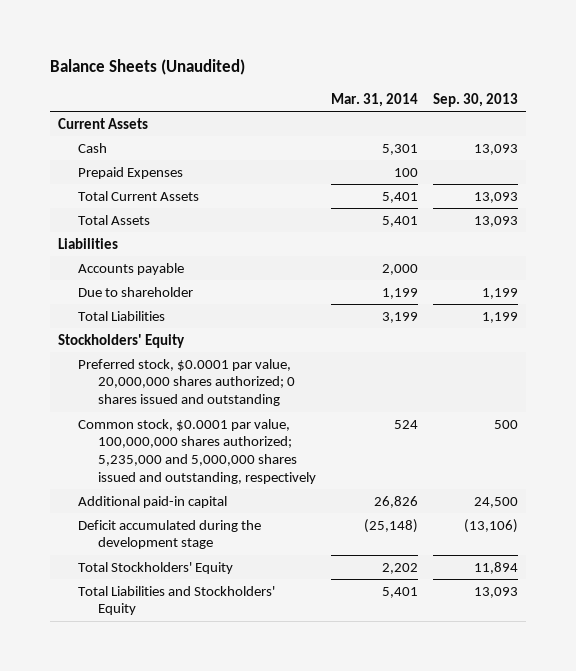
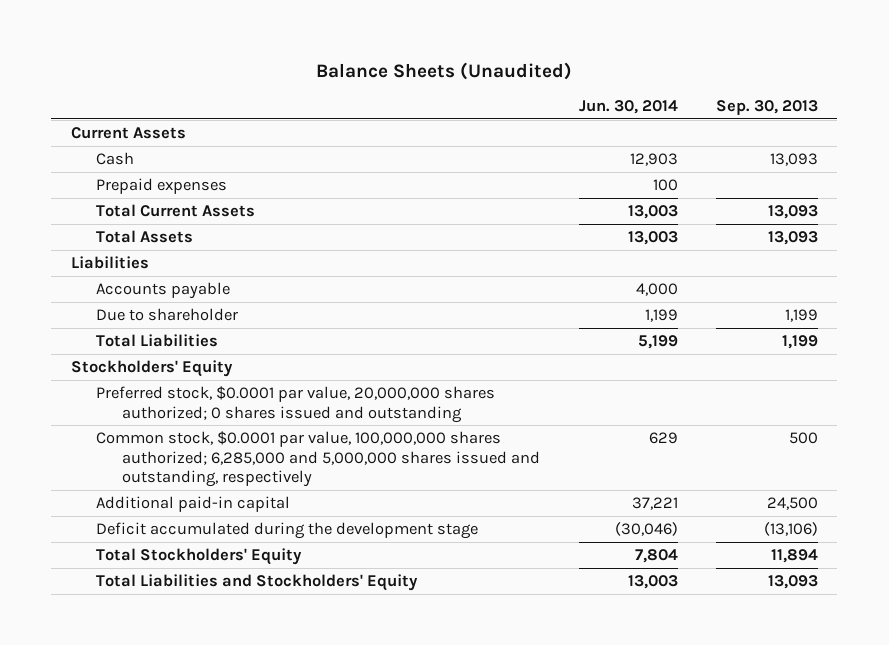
- | Mar. 31, 2014 | Sep. 30, 2013
+ | Jun. 30, 2014 | Sep. 30, 2013
- Prepaid Expenses | 100 |
+ Prepaid expenses | 100 |
- Common stock, $0.0001 par value, 100,000,000 shares authorized; 5,235,000 and 5,000,000 shares issued and outstanding, respectively | 524 | 500
+ Common stock, $0.0001 par value, 100,000,000 shares authorized; 6,285,000 and 5,000,000 shares issued and outstanding, respectively | 629 | 500

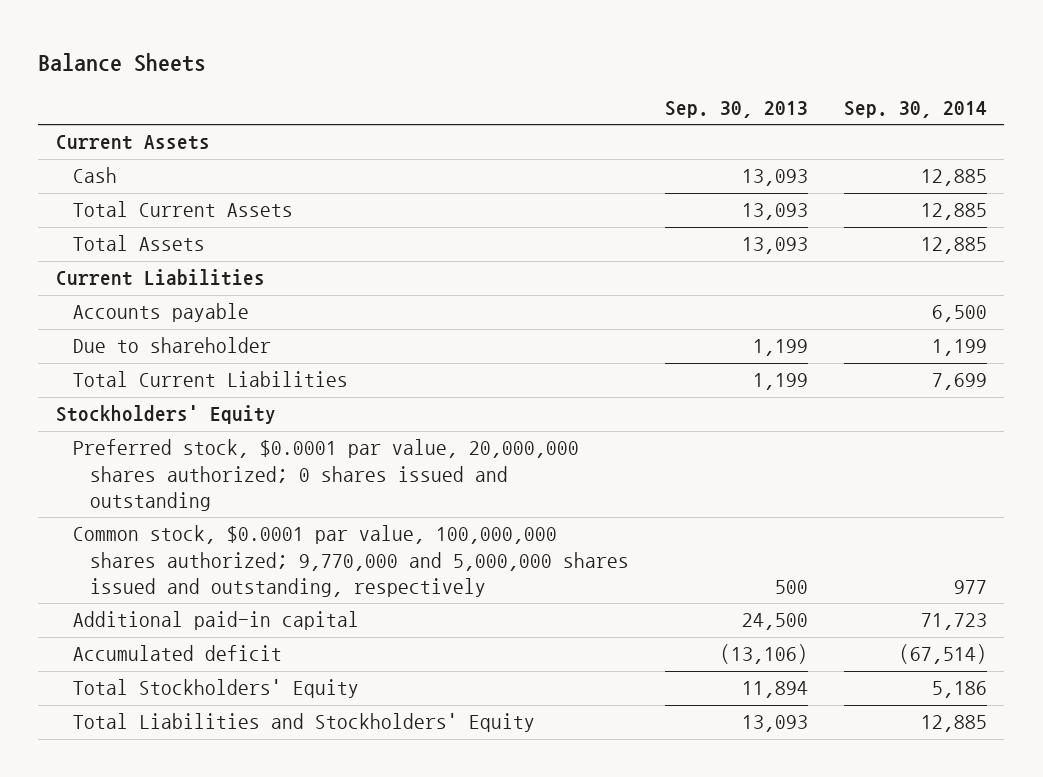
- Balance Sheets (Unaudited)
+ Balance Sheets
- | Jun. 30, 2014 | Sep. 30, 2013
+ | Sep. 30, 2013 | Sep. 30, 2014
- Prepaid expenses | 100 |
- Liabilities
+ Current Liabilities
- Total Liabilities | 5,199 | 1,199
+ Total Current Liabilities | 1,199 | 7,699
- Common stock, $0.0001 par value, 100,000,000 shares authorized; 6,285,000 and 5,000,000 shares issued and outstanding, respectively | 629 | 500
+ Common stock, $0.0001 par value, 100,000,000 shares authorized; 9,770,000 and 5,000,000 shares issued and outstanding, respectively | 500 | 977
- Deficit accumulated during the development stage | (30,046) | (13,106)
+ Accumulated deficit | (13,106) | (67,514)

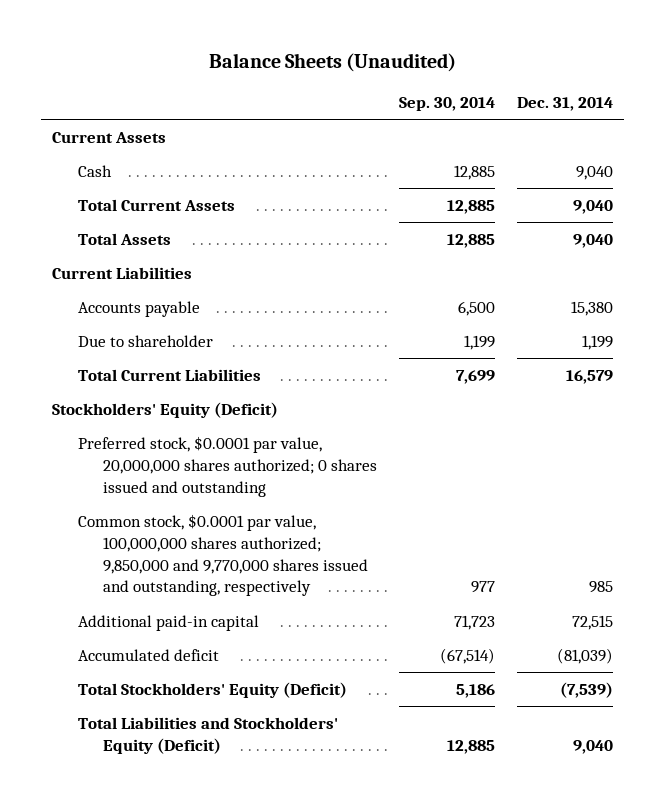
- Balance Sheets
+ Balance Sheets (Unaudited)
- | Sep. 30, 2013 | Sep. 30, 2014
+ | Sep. 30, 2014 | Dec. 31, 2014
- Stockholders' Equity
+ Stockholders' Equity (Deficit)
- Common stock, $0.0001 par value, 100,000,000 shares authorized; 9,770,000 and 5,000,000 shares issued and outstanding, respectively | 500 | 977
+ Common stock, $0.0001 par value, 100,000,000 shares authorized; 9,850,000 and 9,770,000 shares issued and outstanding, respectively | 977 | 985
- Total Stockholders' Equity | 11,894 | 5,186
- Total Liabilities and Stockholders' Equity | 13,093 | 12,885
+ Total Stockholders' Equity (Deficit) | 5,186 | (7,539)
+ Total Liabilities and Stockholders' Equity (Deficit) | 12,885 | 9,040

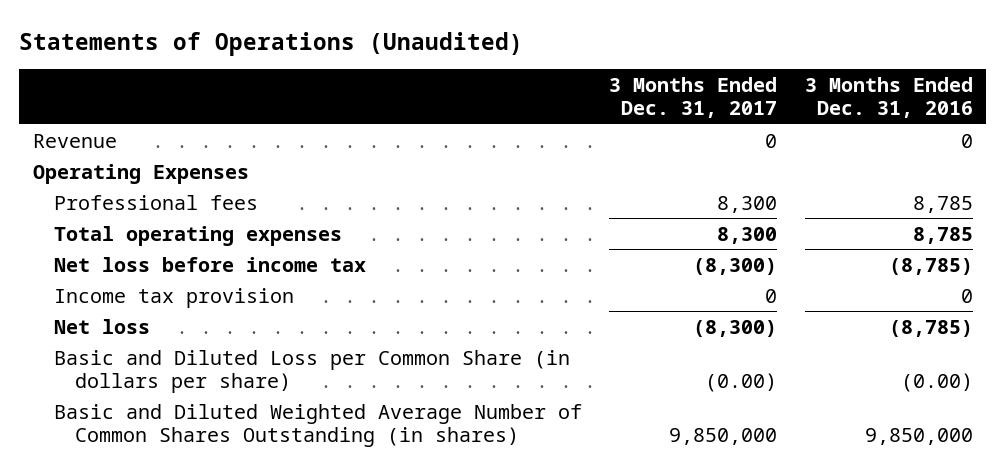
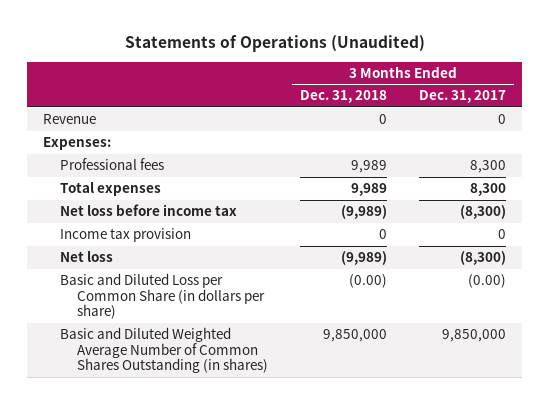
- | 3 Months Ended Dec. 31, 2017 | 3 Months Ended Dec. 31, 2016
+ | 3 Months Ended Dec. 31, 2018 | 3 Months Ended Dec. 31, 2017
- Operating Expenses
+ Expenses:
- Total operating expenses | 8,300 | 8,785
+ Total expenses | 9,989 | 8,300

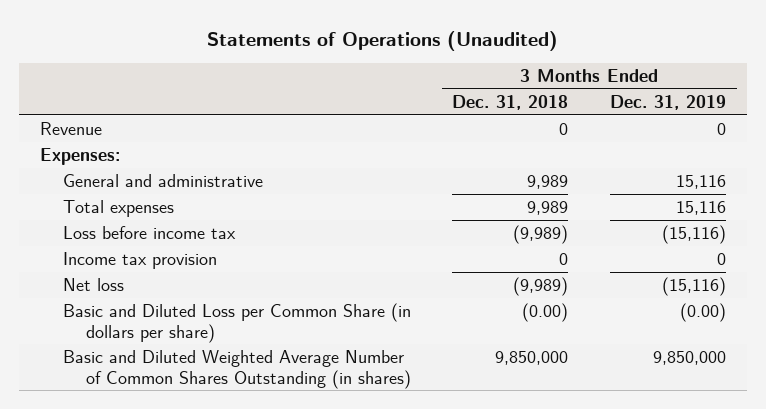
- | 3 Months Ended Dec. 31, 2018 | 3 Months Ended Dec. 31, 2017
+ | 3 Months Ended Dec. 31, 2018 | 3 Months Ended Dec. 31, 2019
- Professional fees | 9,989 | 8,300
+ General and administrative | 9,989 | 15,116
- Net loss before income tax | (9,989) | (8,300)
+ Loss before income tax | (9,989) | (15,116)

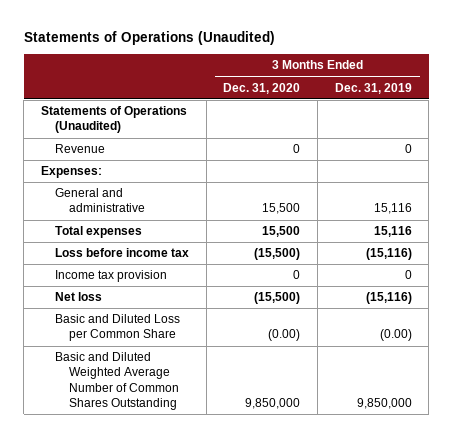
- | 3 Months Ended Dec. 31, 2018 | 3 Months Ended Dec. 31, 2019
+ | 3 Months Ended Dec. 31, 2020 | 3 Months Ended Dec. 31, 2019
+ Statements of Operations (Unaudited)
- Basic and Diluted Loss per Common Share (in dollars per share) | (0.00) | (0.00)
- Basic and Diluted Weighted Average Number of Common Shares Outstanding (in shares) | 9,850,000 | 9,850,000
+ Basic and Diluted Loss per Common Share | (0.00) | (0.00)
+ Basic and Diluted Weighted Average Number of Common Shares Outstanding | 9,850,000 | 9,850,000

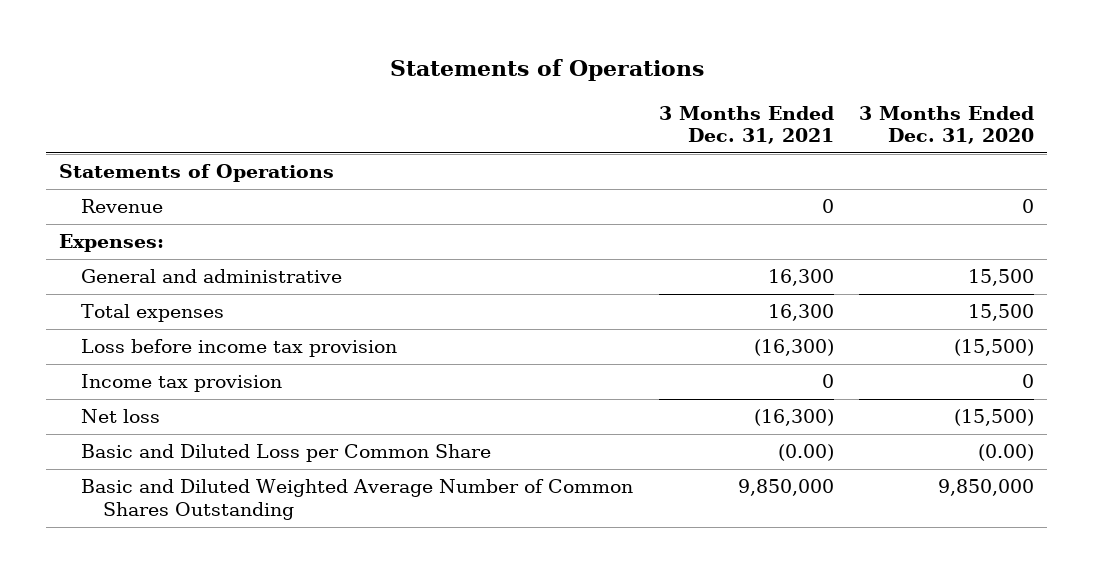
- Statements of Operations (Unaudited)
+ Statements of Operations
- | 3 Months Ended Dec. 31, 2020 | 3 Months Ended Dec. 31, 2019
+ | 3 Months Ended Dec. 31, 2021 | 3 Months Ended Dec. 31, 2020
- Statements of Operations (Unaudited)
+ Statements of Operations
- Loss before income tax | (15,500) | (15,116)
+ Loss before income tax provision | (16,300) | (15,500)

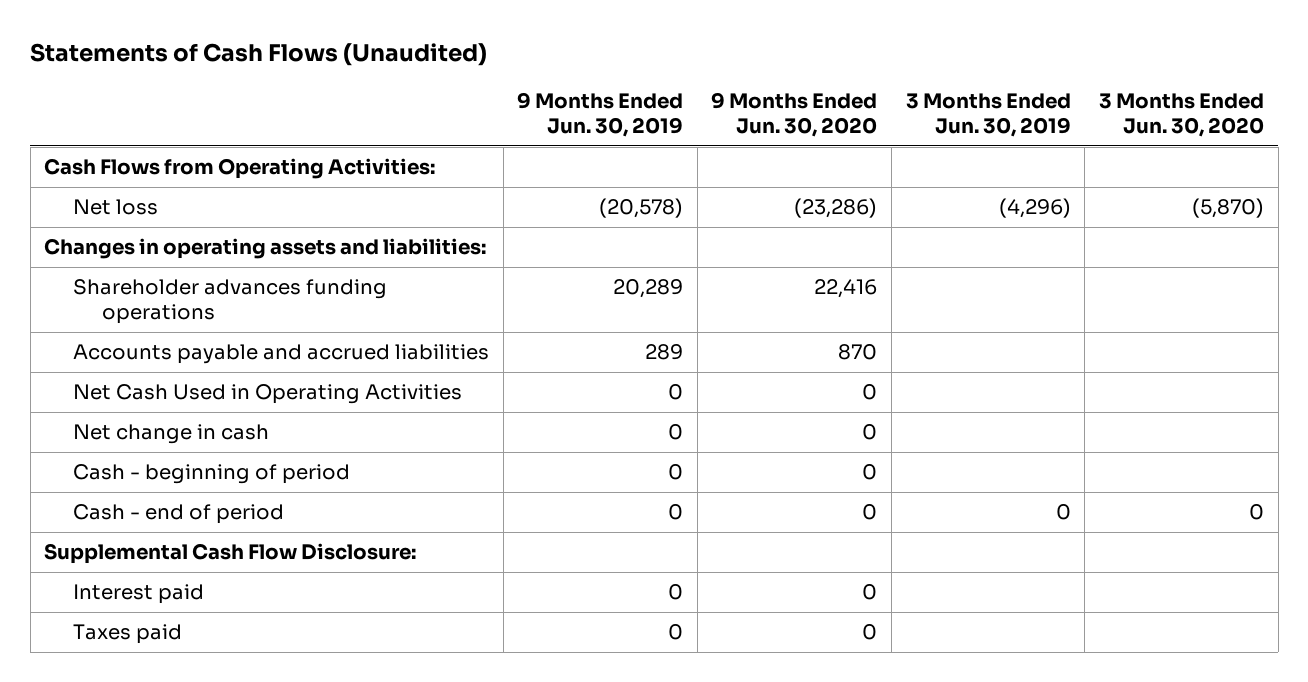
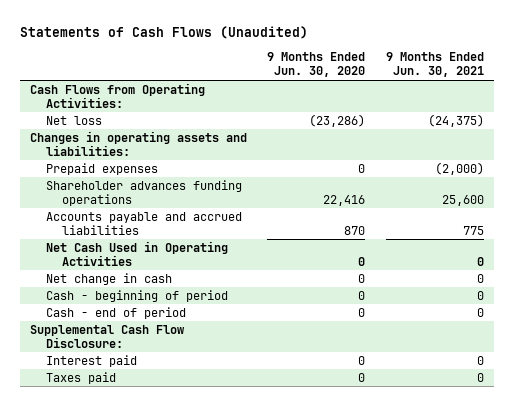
- | 9 Months Ended Jun. 30, 2019 | 9 Months Ended Jun. 30, 2020 | 3 Months Ended Jun. 30, 2019 | 3 Months Ended Jun. 30, 2020
+ | 9 Months Ended Jun. 30, 2020 | 9 Months Ended Jun. 30, 2021
+ Prepaid expenses | 0 | (2,000)

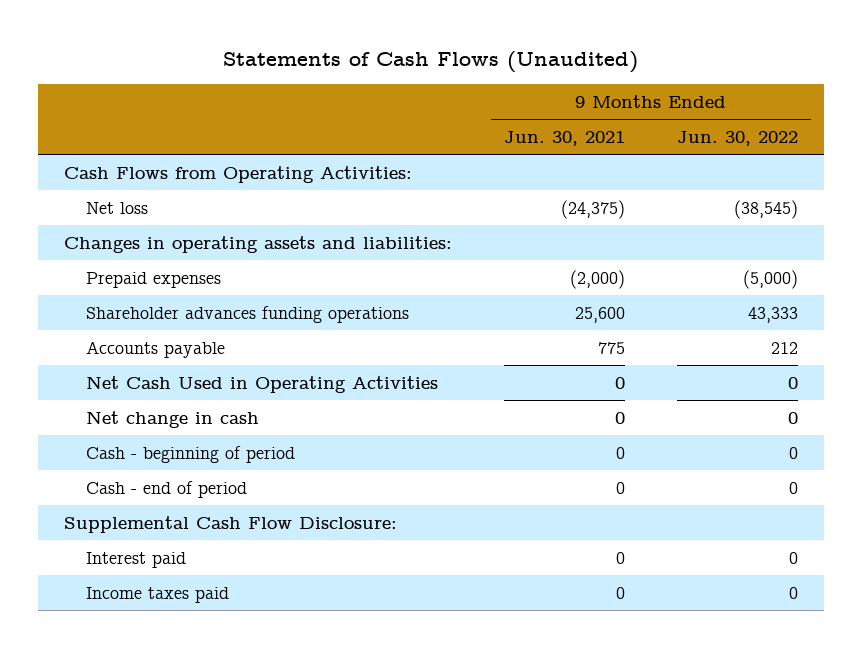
- | 9 Months Ended Jun. 30, 2020 | 9 Months Ended Jun. 30, 2021
+ | 9 Months Ended Jun. 30, 2021 | 9 Months Ended Jun. 30, 2022
- Accounts payable and accrued liabilities | 870 | 775
+ Accounts payable | 775 | 212
- Taxes paid | 0 | 0
+ Income taxes paid | 0 | 0

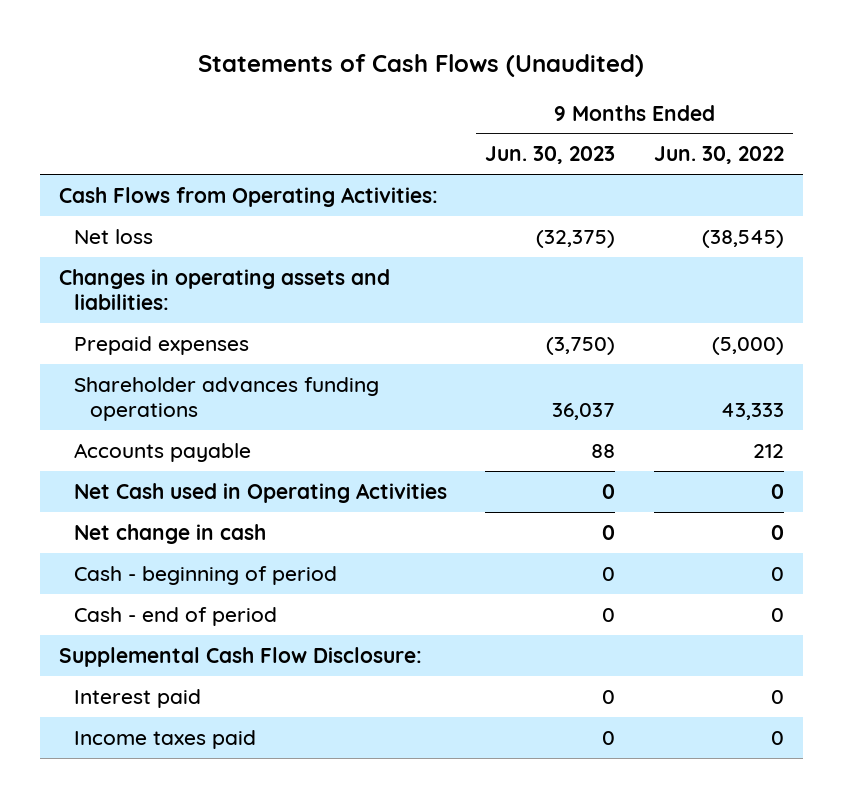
- | 9 Months Ended Jun. 30, 2021 | 9 Months Ended Jun. 30, 2022
+ | 9 Months Ended Jun. 30, 2023 | 9 Months Ended Jun. 30, 2022
- Net Cash Used in Operating Activities | 0 | 0
+ Net Cash used in Operating Activities | 0 | 0

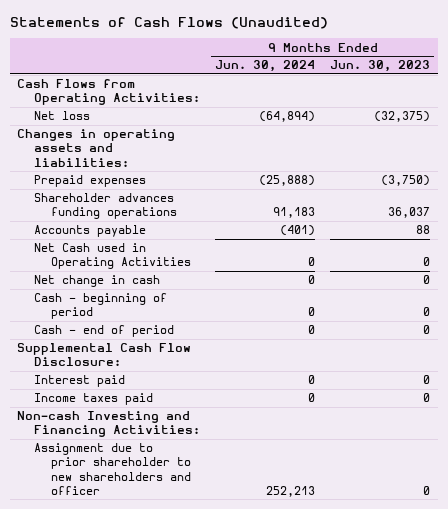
- | 9 Months Ended Jun. 30, 2023 | 9 Months Ended Jun. 30, 2022
+ | 9 Months Ended Jun. 30, 2024 | 9 Months Ended Jun. 30, 2023
+ Non-cash Investing and Financing Activities:
+ Assignment due to prior shareholder to new shareholders and officer | 252,213 | 0

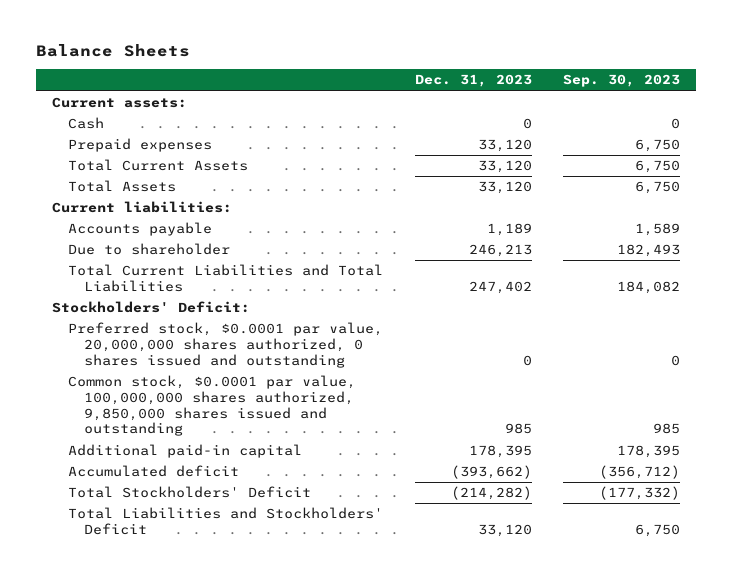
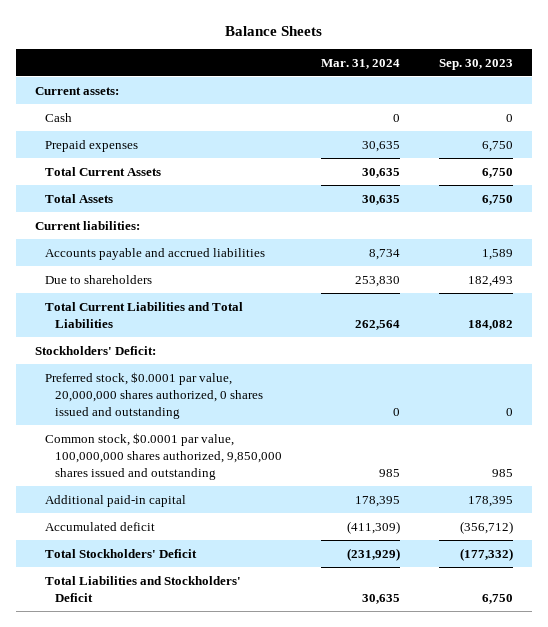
- | Dec. 31, 2023 | Sep. 30, 2023
+ | Mar. 31, 2024 | Sep. 30, 2023
- Accounts payable | 1,189 | 1,589
- Due to shareholder | 246,213 | 182,493
+ Accounts payable and accrued liabilities | 8,734 | 1,589
+ Due to shareholders | 253,830 | 182,493

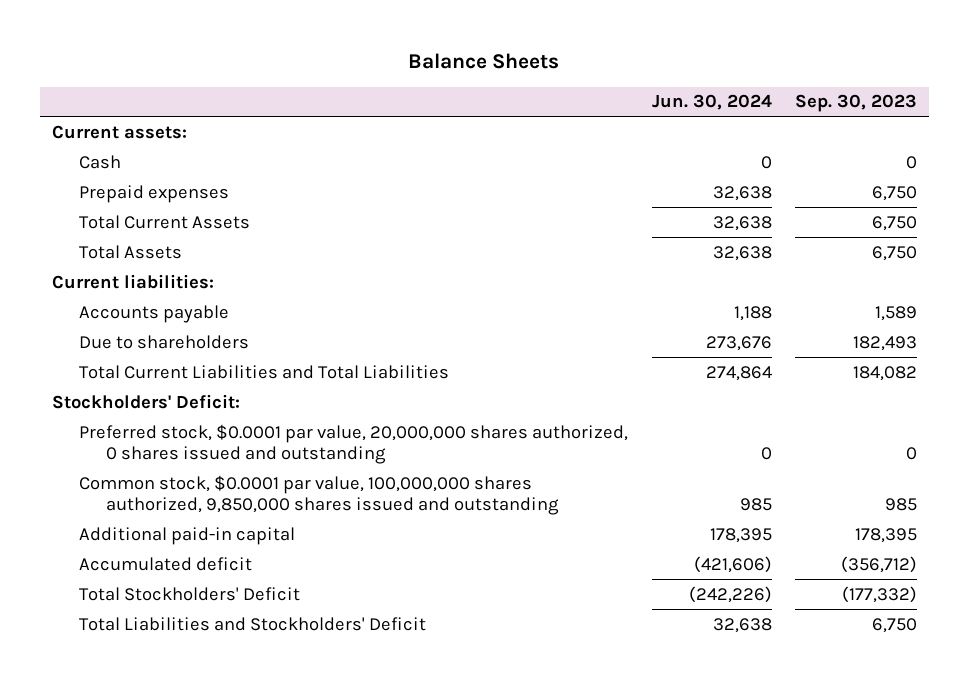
- | Mar. 31, 2024 | Sep. 30, 2023
+ | Jun. 30, 2024 | Sep. 30, 2023
- Accounts payable and accrued liabilities | 8,734 | 1,589
+ Accounts payable | 1,188 | 1,589

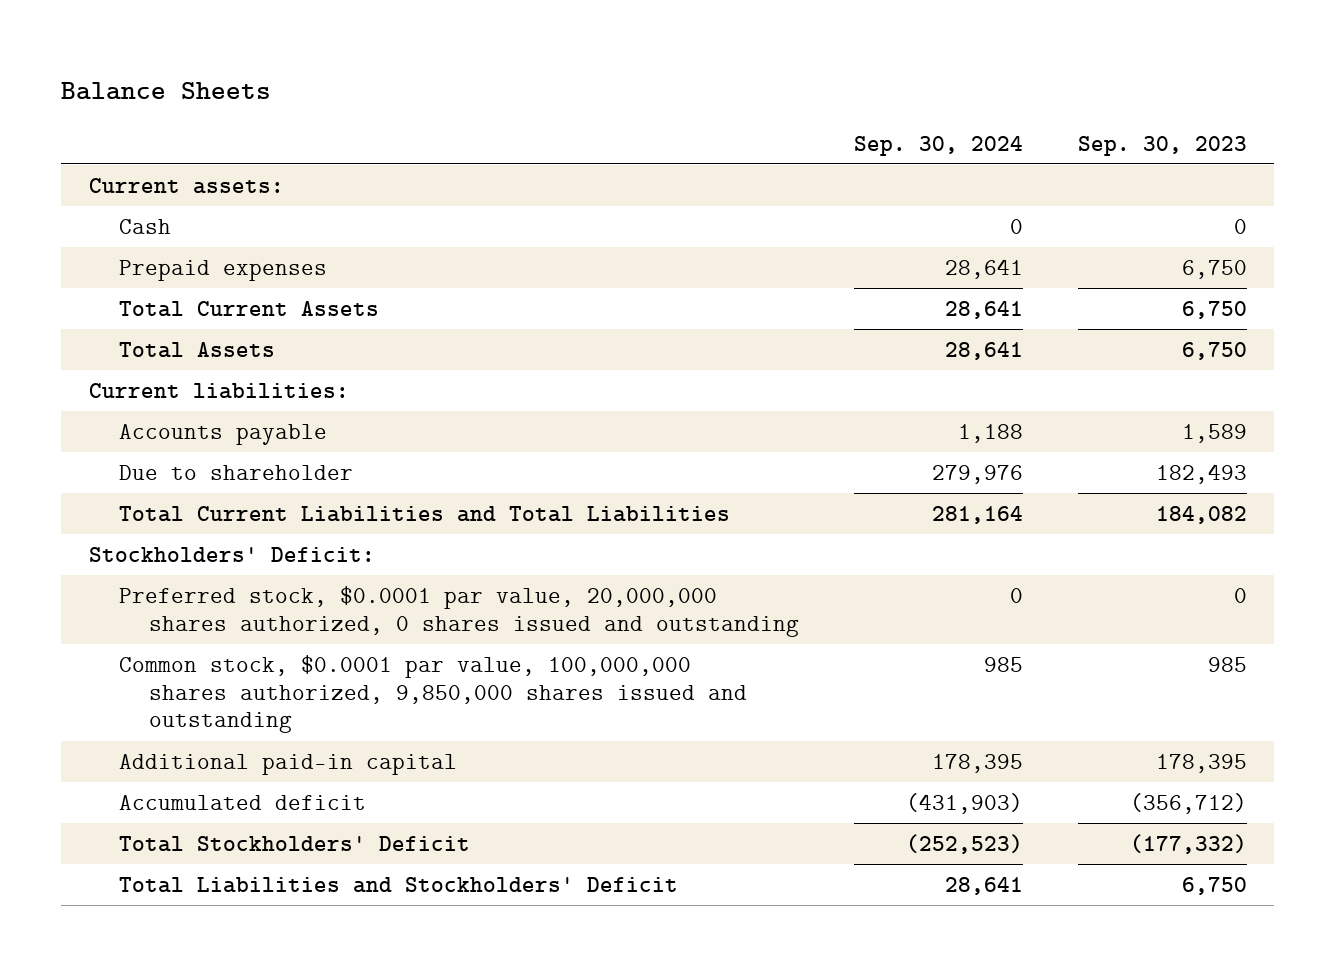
- | Jun. 30, 2024 | Sep. 30, 2023
+ | Sep. 30, 2024 | Sep. 30, 2023
- Due to shareholders | 273,676 | 182,493
+ Due to shareholder | 279,976 | 182,493

